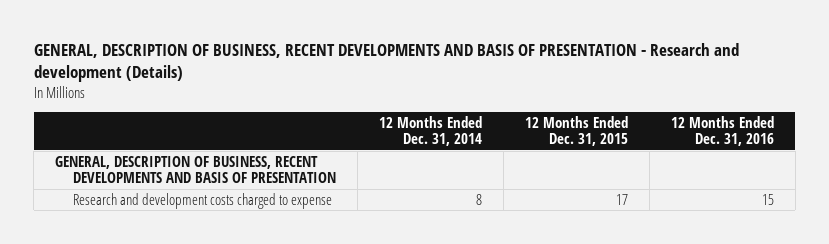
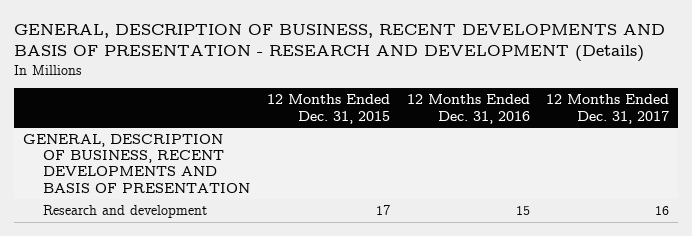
- GENERAL, DESCRIPTION OF BUSINESS, RECENT DEVELOPMENTS AND BASIS OF PRESENTATION - Research and development (Details)
+ GENERAL, DESCRIPTION OF BUSINESS, RECENT DEVELOPMENTS AND BASIS OF PRESENTATION - RESEARCH AND DEVELOPMENT (Details)
- | 12 Months Ended Dec. 31, 2014 | 12 Months Ended Dec. 31, 2015 | 12 Months Ended Dec. 31, 2016
+ | 12 Months Ended Dec. 31, 2015 | 12 Months Ended Dec. 31, 2016 | 12 Months Ended Dec. 31, 2017
- Research and development costs charged to expense | 8 | 17 | 15
+ Research and development | 17 | 15 | 16

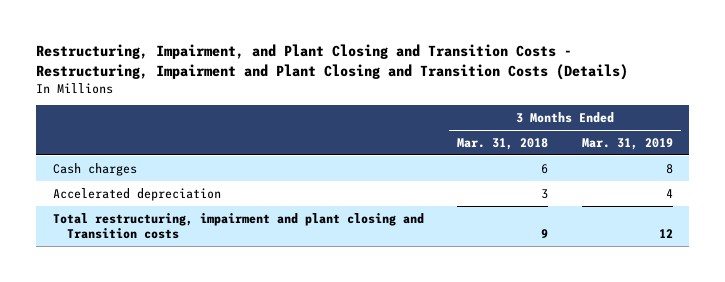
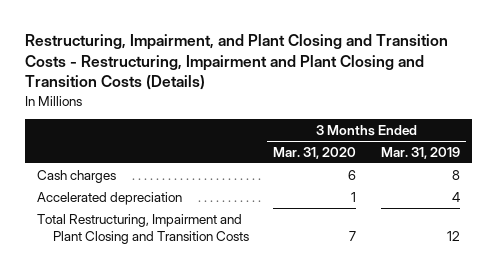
- | 3 Months Ended Mar. 31, 2018 | 3 Months Ended Mar. 31, 2019
+ | 3 Months Ended Mar. 31, 2020 | 3 Months Ended Mar. 31, 2019
- Total restructuring, impairment and plant closing and Transition costs | 9 | 12
+ Total Restructuring, Impairment and Plant Closing and Transition Costs | 7 | 12

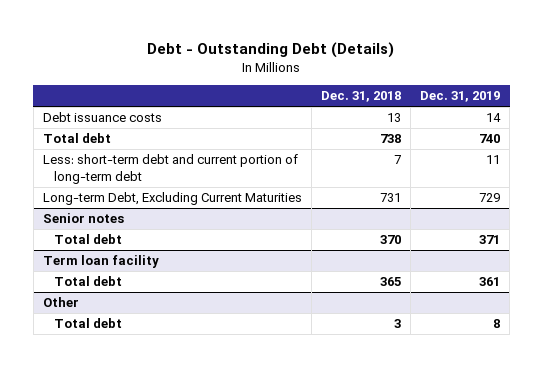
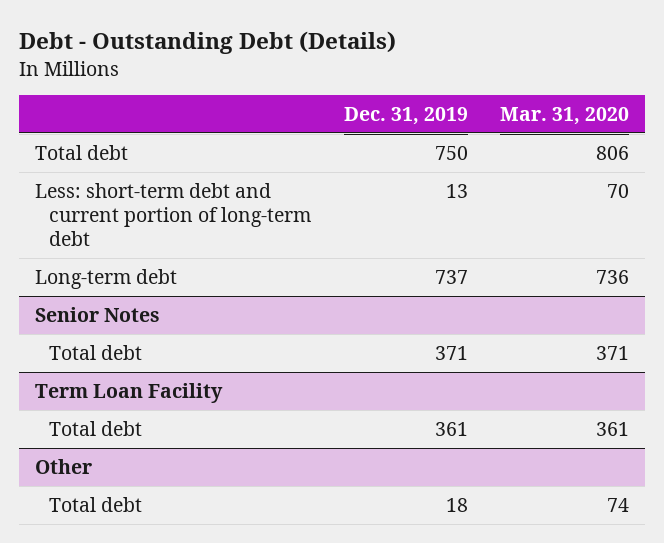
- | Dec. 31, 2018 | Dec. 31, 2019
+ | Dec. 31, 2019 | Mar. 31, 2020
- Debt issuance costs | 13 | 14
- Total debt | 738 | 740
- Less: short-term debt and current portion of long-term debt | 7 | 11
- Long-term Debt, Excluding Current Maturities | 731 | 729
- Senior notes
+ Total debt | 750 | 806
+ Less: short-term debt and current portion of long-term debt | 13 | 70
+ Long-term debt | 737 | 736
+ Senior Notes
- Term loan facility
+ Term Loan Facility
@ Other
- Total debt | 3 | 8
+ Total debt | 18 | 74

